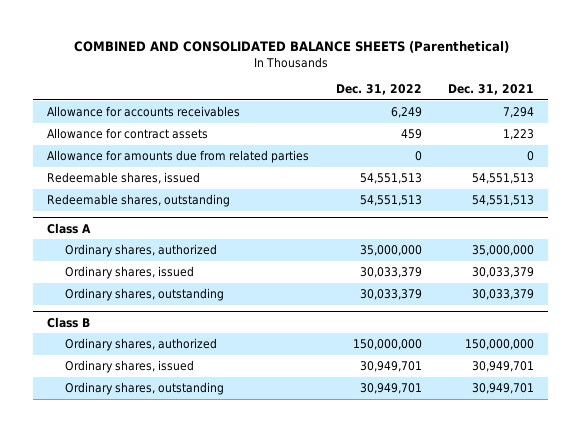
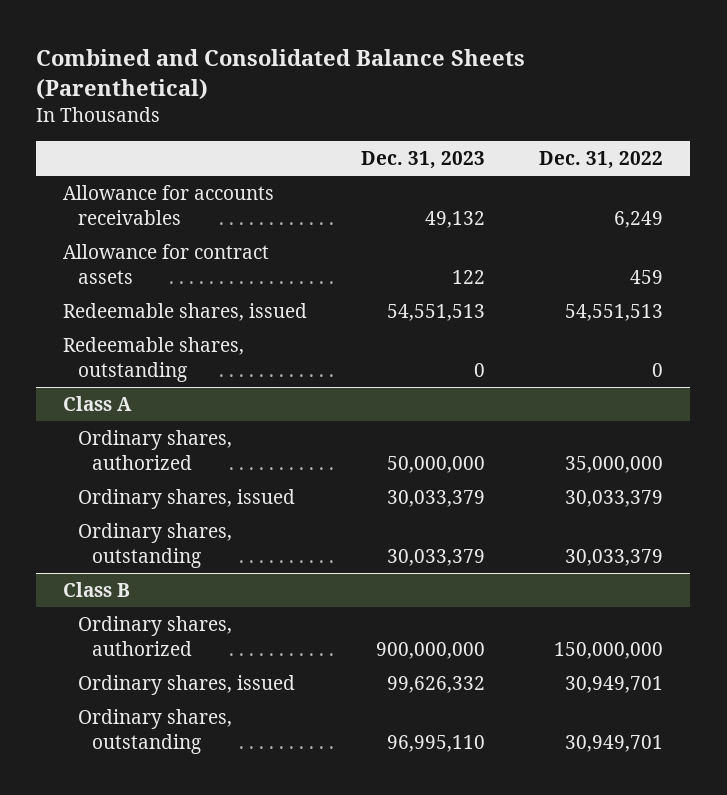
- COMBINED AND CONSOLIDATED BALANCE SHEETS (Parenthetical)
+ Combined and Consolidated Balance Sheets (Parenthetical)
- | Dec. 31, 2022 | Dec. 31, 2021
+ | Dec. 31, 2023 | Dec. 31, 2022
- Allowance for amounts due from related parties | 0 | 0
- Redeemable shares, outstanding | 54,551,513 | 54,551,513
+ Redeemable shares, outstanding | 0 | 0

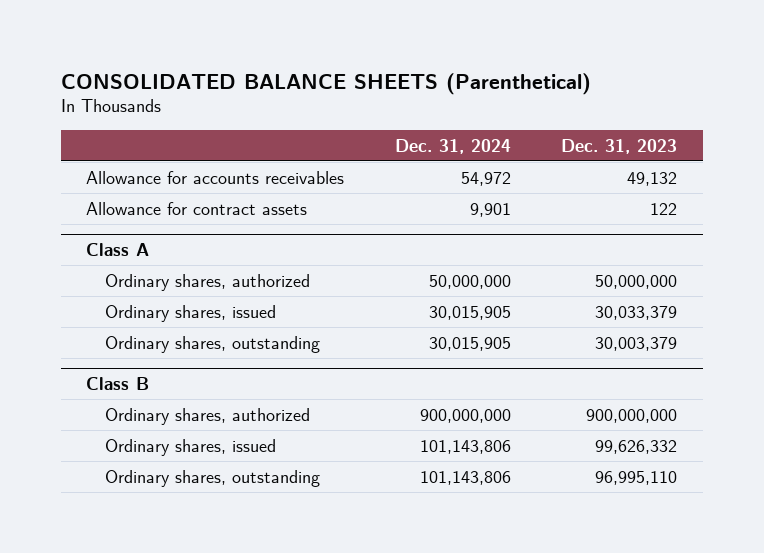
- Combined and Consolidated Balance Sheets (Parenthetical)
+ CONSOLIDATED BALANCE SHEETS (Parenthetical)
- | Dec. 31, 2023 | Dec. 31, 2022
+ | Dec. 31, 2024 | Dec. 31, 2023
- Redeemable shares, issued | 54,551,513 | 54,551,513
- Redeemable shares, outstanding | 0 | 0
@ Class A
- Ordinary shares, outstanding | 30,033,379 | 30,033,379
+ Ordinary shares, outstanding | 30,015,905 | 30,003,379

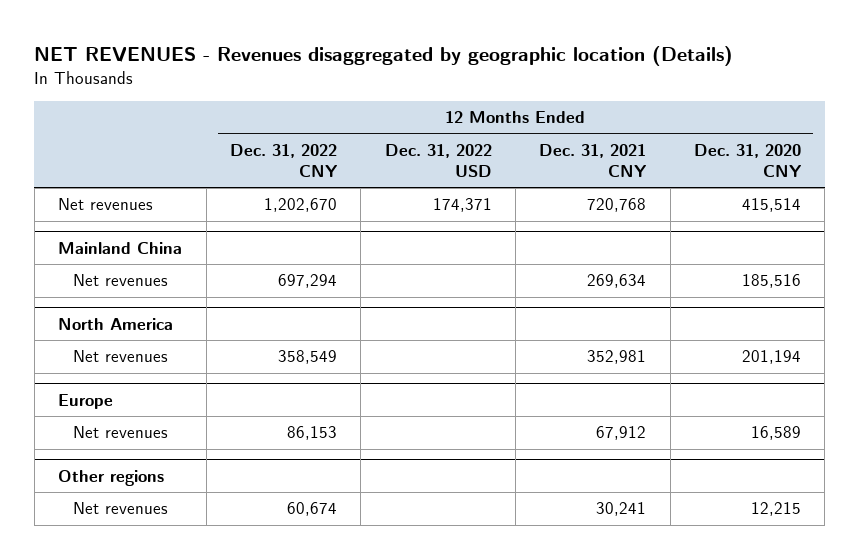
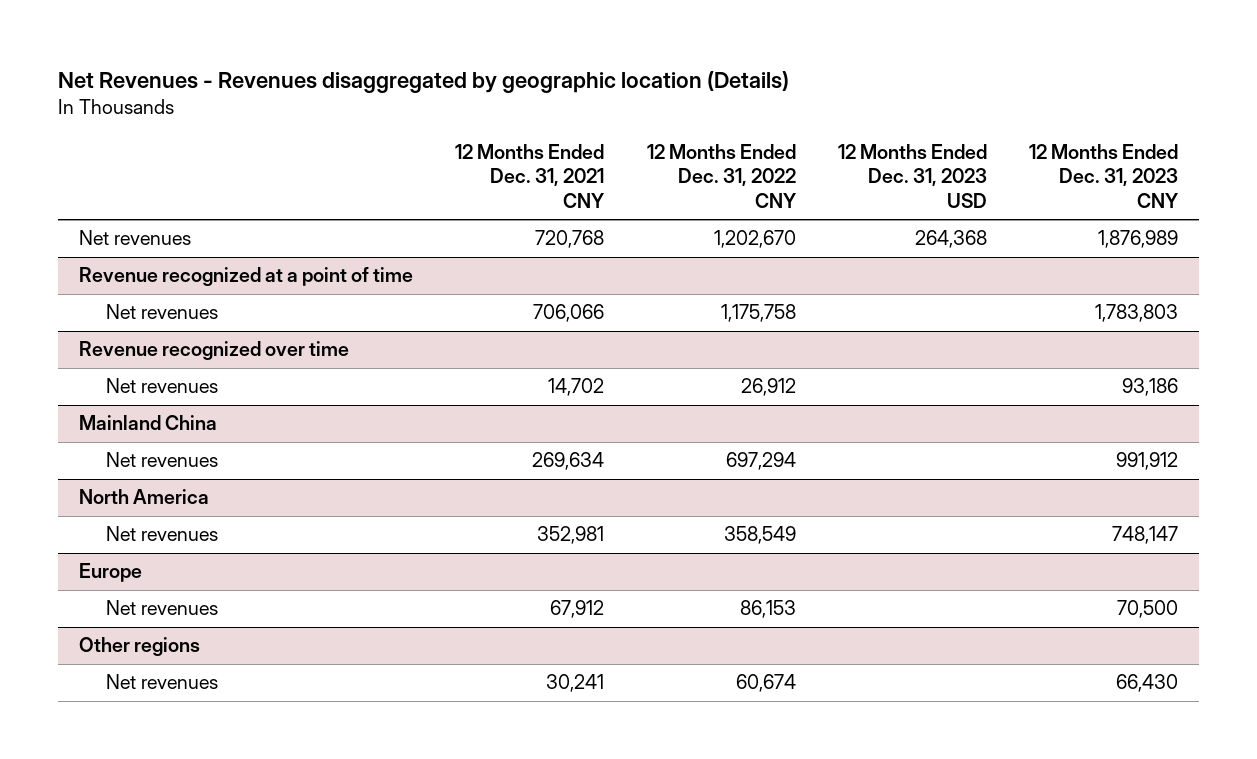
- NET REVENUES - Revenues disaggregated by geographic location (Details)
+ Net Revenues - Revenues disaggregated by geographic location (Details)
- | 12 Months Ended Dec. 31, 2022 CNY | 12 Months Ended Dec. 31, 2022 USD | 12 Months Ended Dec. 31, 2021 CNY | 12 Months Ended Dec. 31, 2020 CNY
+ | 12 Months Ended Dec. 31, 2021 CNY | 12 Months Ended Dec. 31, 2022 CNY | 12 Months Ended Dec. 31, 2023 USD | 12 Months Ended Dec. 31, 2023 CNY
+ Revenue recognized at a point of time
+ Net revenues | 706,066 | 1,175,758 | | 1,783,803
+ Revenue recognized over time
+ Net revenues | 14,702 | 26,912 | | 93,186

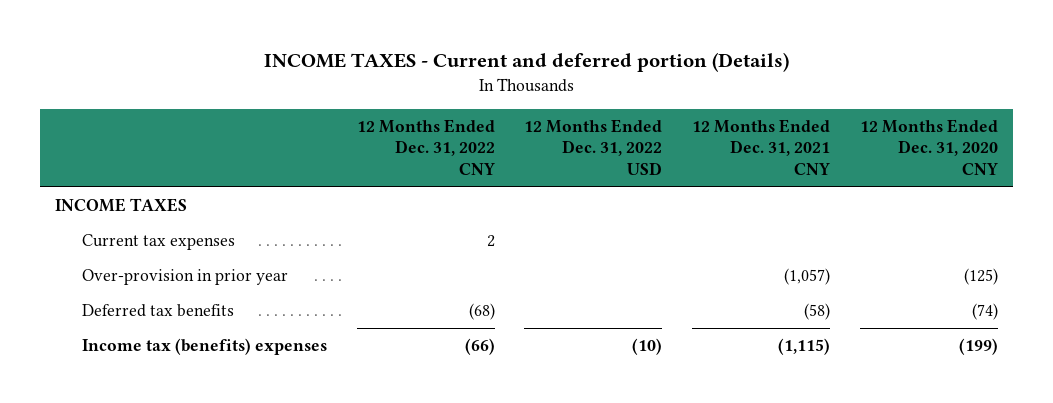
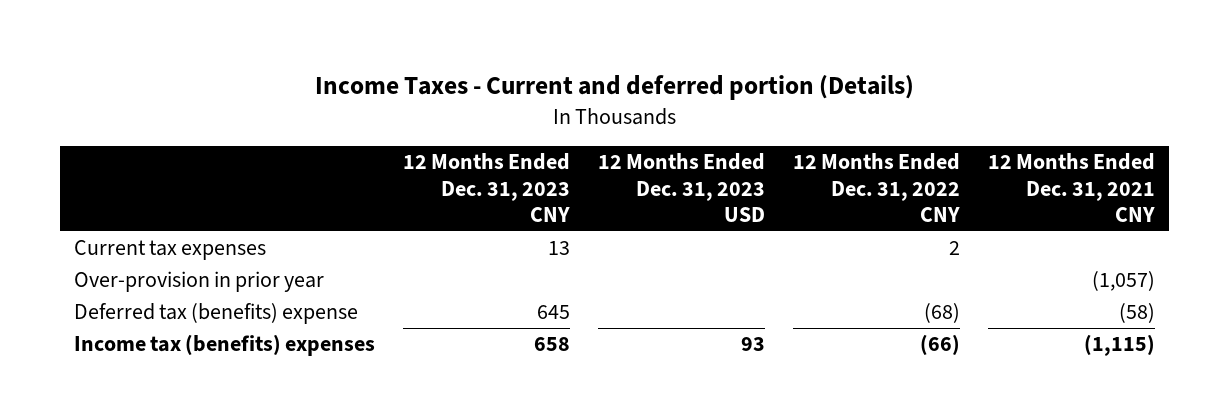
- INCOME TAXES - Current and deferred portion (Details)
+ Income Taxes - Current and deferred portion (Details)
- | 12 Months Ended Dec. 31, 2022 CNY | 12 Months Ended Dec. 31, 2022 USD | 12 Months Ended Dec. 31, 2021 CNY | 12 Months Ended Dec. 31, 2020 CNY
+ | 12 Months Ended Dec. 31, 2023 CNY | 12 Months Ended Dec. 31, 2023 USD | 12 Months Ended Dec. 31, 2022 CNY | 12 Months Ended Dec. 31, 2021 CNY
- INCOME TAXES
- Deferred tax benefits | (68) | | (58) | (74)
+ Deferred tax (benefits) expense | 645 | | (68) | (58)

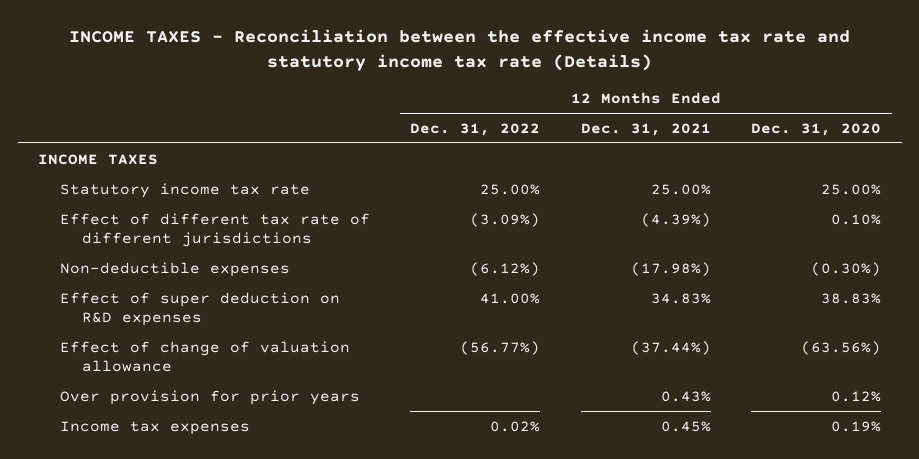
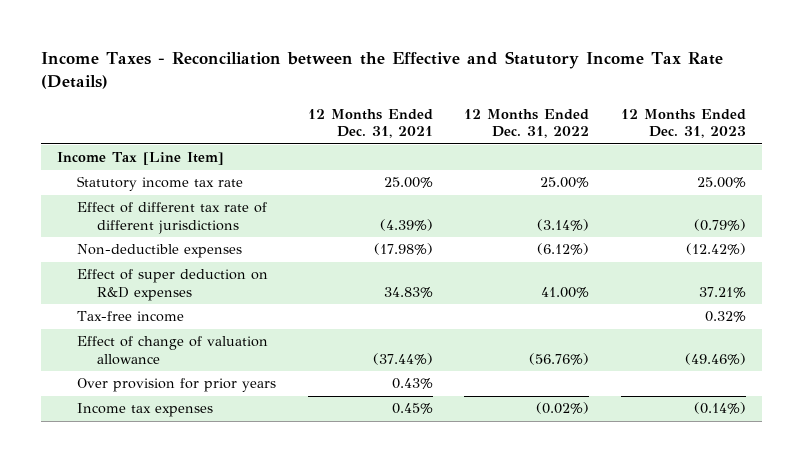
- INCOME TAXES - Reconciliation between the effective income tax rate and statutory income tax rate (Details)
+ Income Taxes - Reconciliation between the Effective and Statutory Income Tax Rate (Details)
- | 12 Months Ended Dec. 31, 2022 | 12 Months Ended Dec. 31, 2021 | 12 Months Ended Dec. 31, 2020
+ | 12 Months Ended Dec. 31, 2021 | 12 Months Ended Dec. 31, 2022 | 12 Months Ended Dec. 31, 2023
- INCOME TAXES
+ Income Tax [Line Item]
- Effect of different tax rate of different jurisdictions | (3.09%) | (4.39%) | 0.10%
+ Effect of different tax rate of different jurisdictions | (4.39%) | (3.14%) | (0.79%)
- Effect of change of valuation allowance | (56.77%) | (37.44%) | (63.56%)
+ Tax-free income | | | 0.32%
+ Effect of change of valuation allowance | (37.44%) | (56.76%) | (49.46%)
- Income tax expenses | 0.02% | 0.45% | 0.19%
+ Income tax expenses | 0.45% | (0.02%) | (0.14%)

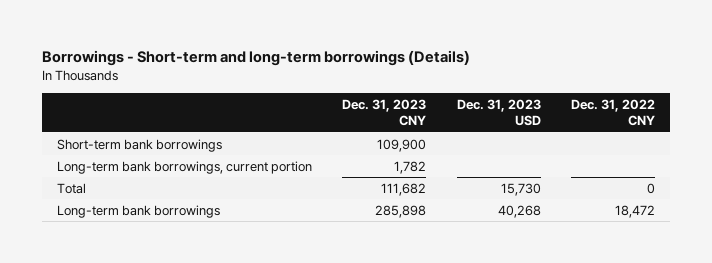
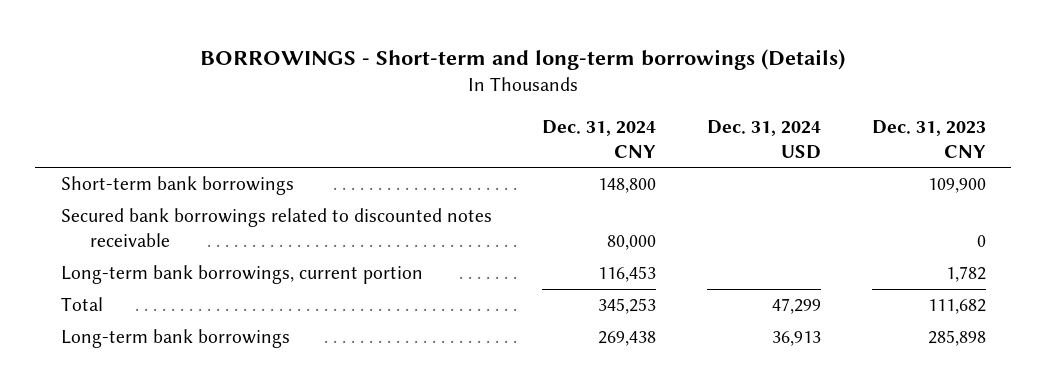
- Borrowings - Short-term and long-term borrowings (Details)
+ BORROWINGS - Short-term and long-term borrowings (Details)
- | Dec. 31, 2023 CNY | Dec. 31, 2023 USD | Dec. 31, 2022 CNY
+ | Dec. 31, 2024 CNY | Dec. 31, 2024 USD | Dec. 31, 2023 CNY
+ Secured bank borrowings related to discounted notes receivable | 80,000 | | 0

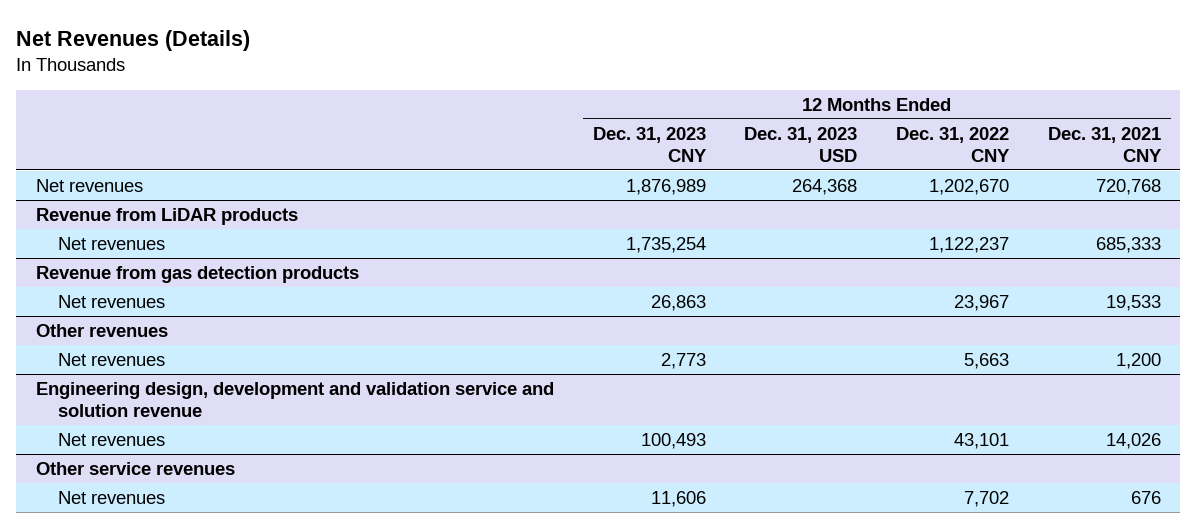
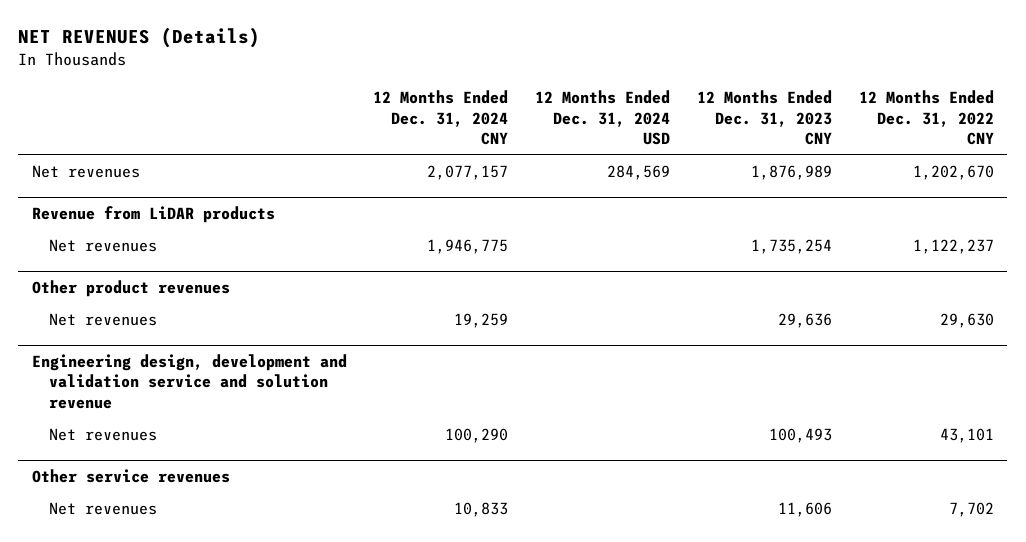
- Net Revenues (Details)
+ NET REVENUES (Details)
- | 12 Months Ended Dec. 31, 2023 CNY | 12 Months Ended Dec. 31, 2023 USD | 12 Months Ended Dec. 31, 2022 CNY | 12 Months Ended Dec. 31, 2021 CNY
+ | 12 Months Ended Dec. 31, 2024 CNY | 12 Months Ended Dec. 31, 2024 USD | 12 Months Ended Dec. 31, 2023 CNY | 12 Months Ended Dec. 31, 2022 CNY
- Revenue from gas detection products
- Net revenues | 26,863 | | 23,967 | 19,533
- Other revenues
- Net revenues | 2,773 | | 5,663 | 1,200
+ Other product revenues
+ Net revenues | 19,259 | | 29,636 | 29,630

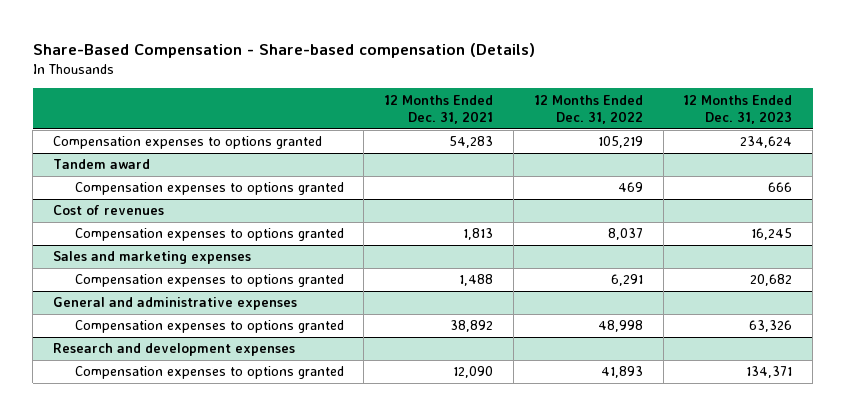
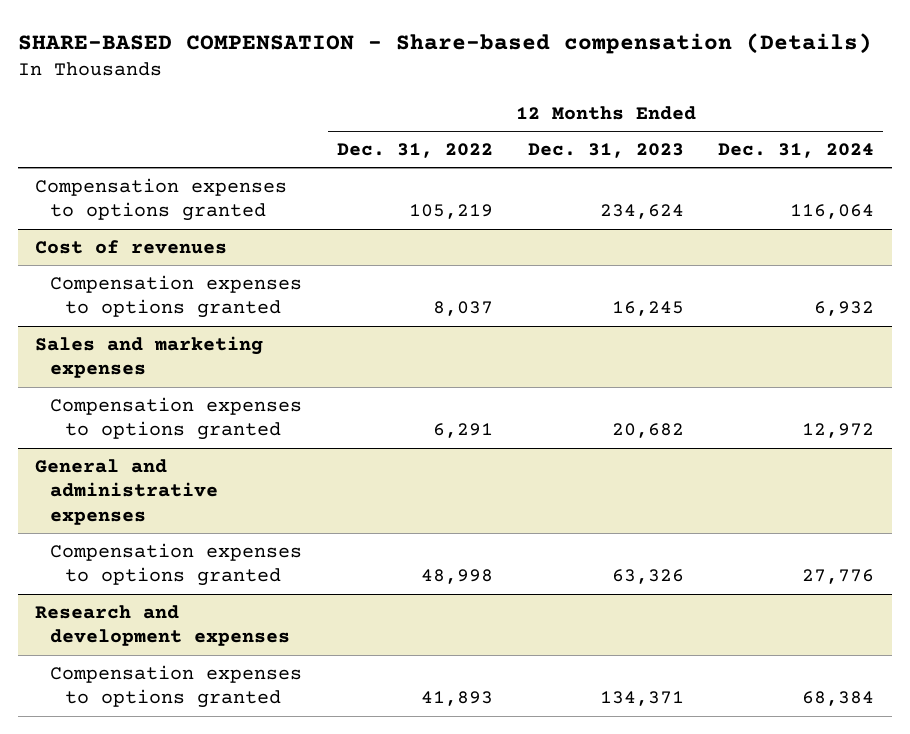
- Share-Based Compensation - Share-based compensation (Details)
+ SHARE-BASED COMPENSATION - Share-based compensation (Details)
- | 12 Months Ended Dec. 31, 2021 | 12 Months Ended Dec. 31, 2022 | 12 Months Ended Dec. 31, 2023
+ | 12 Months Ended Dec. 31, 2022 | 12 Months Ended Dec. 31, 2023 | 12 Months Ended Dec. 31, 2024
- Tandem award
- Compensation expenses to options granted | | 469 | 666

